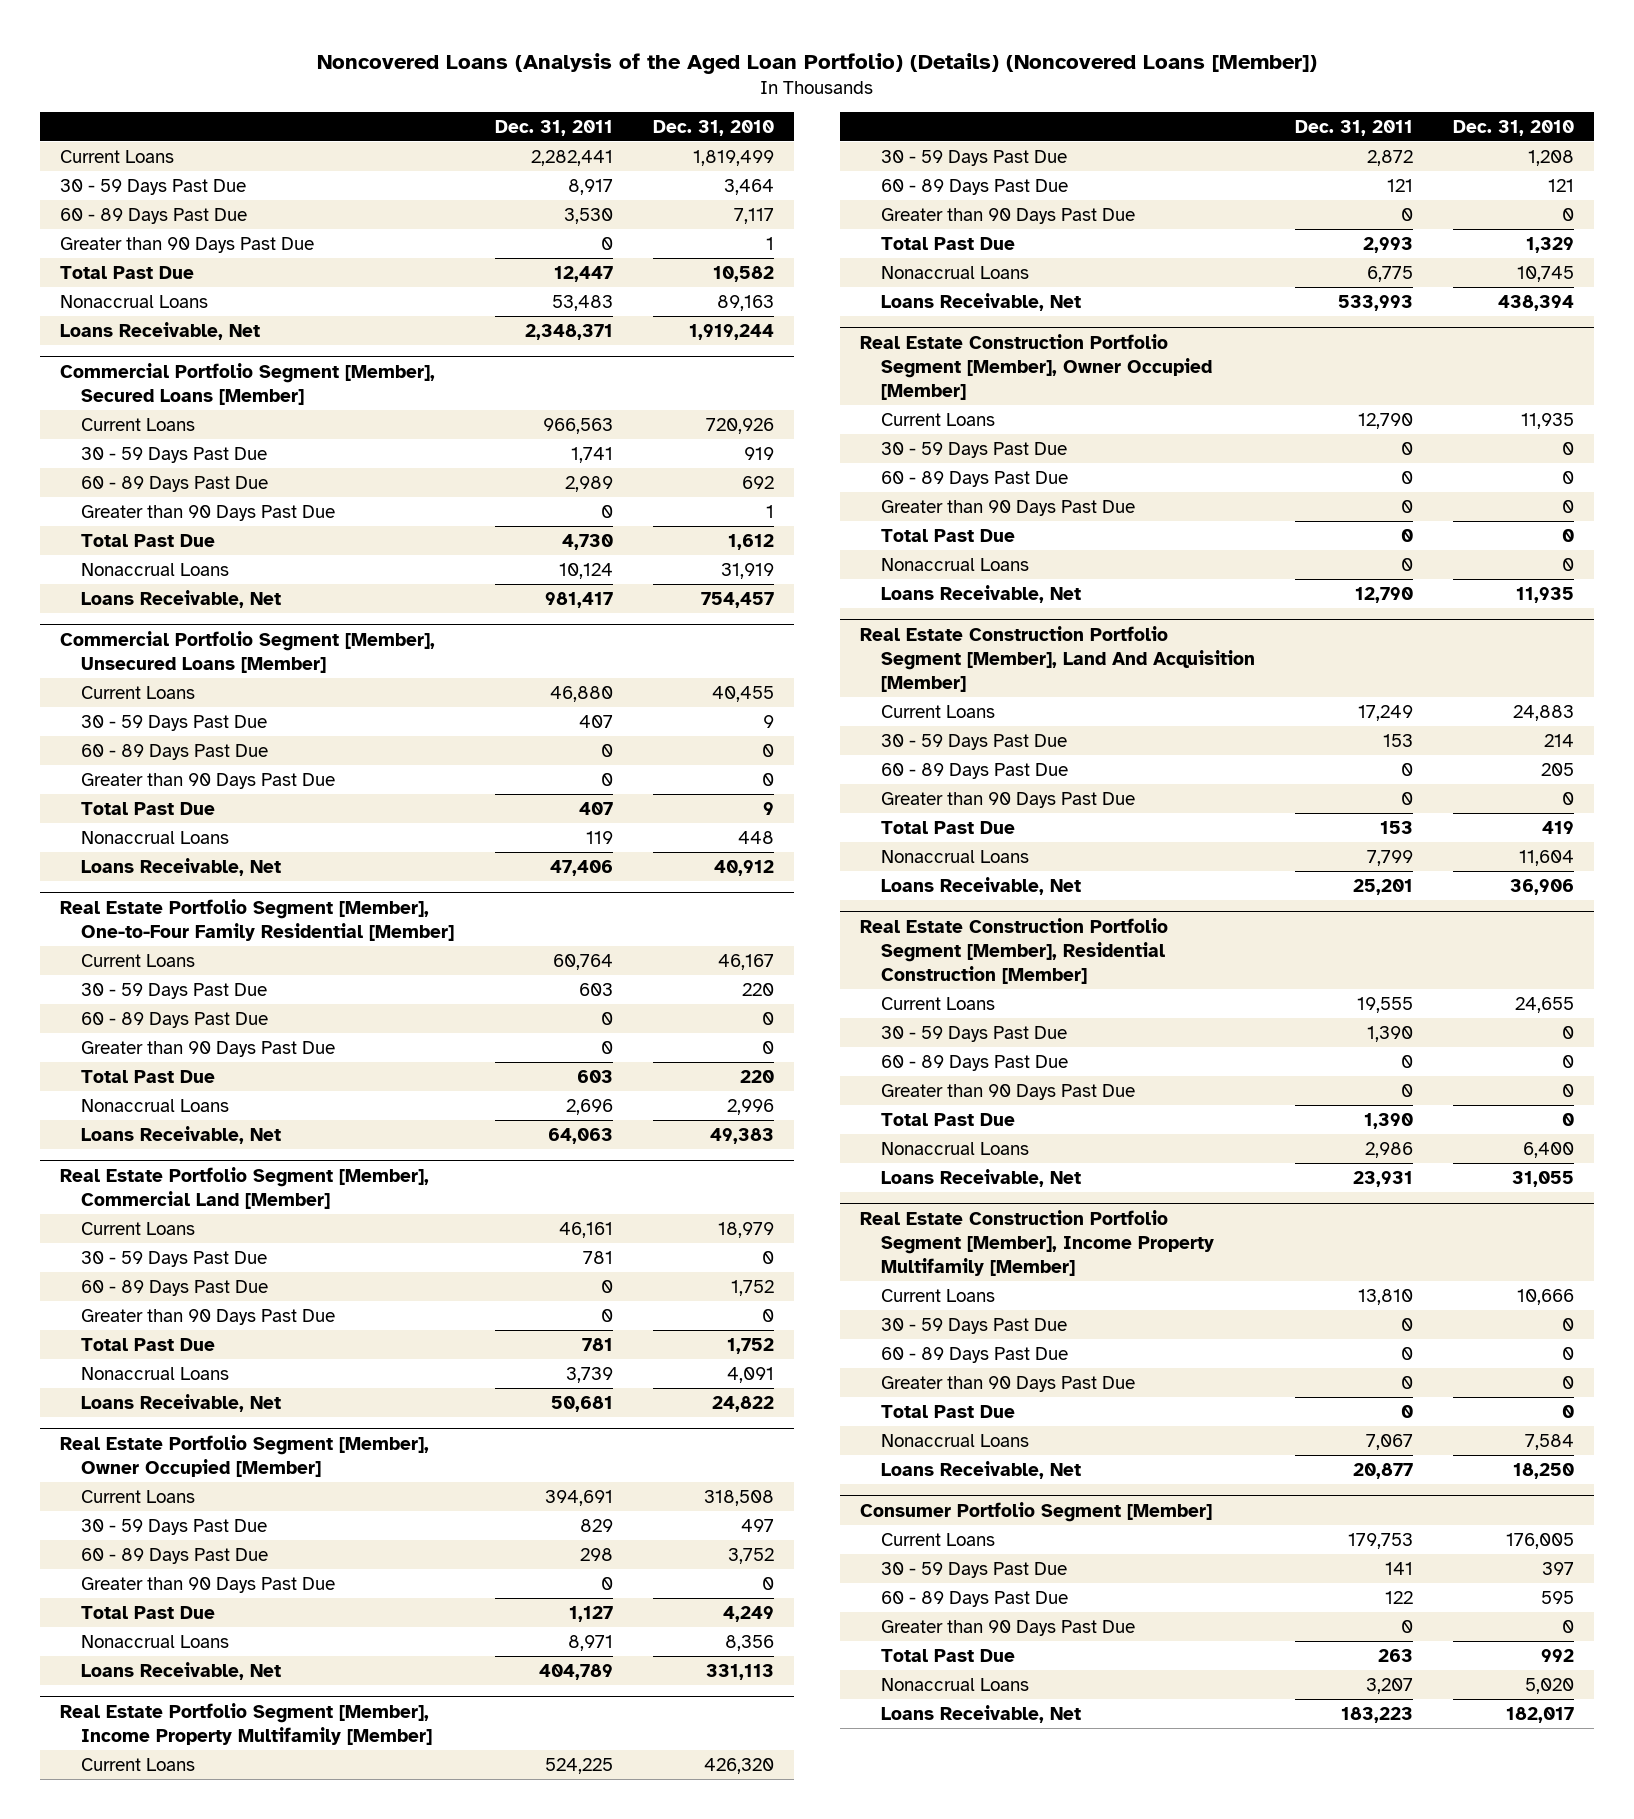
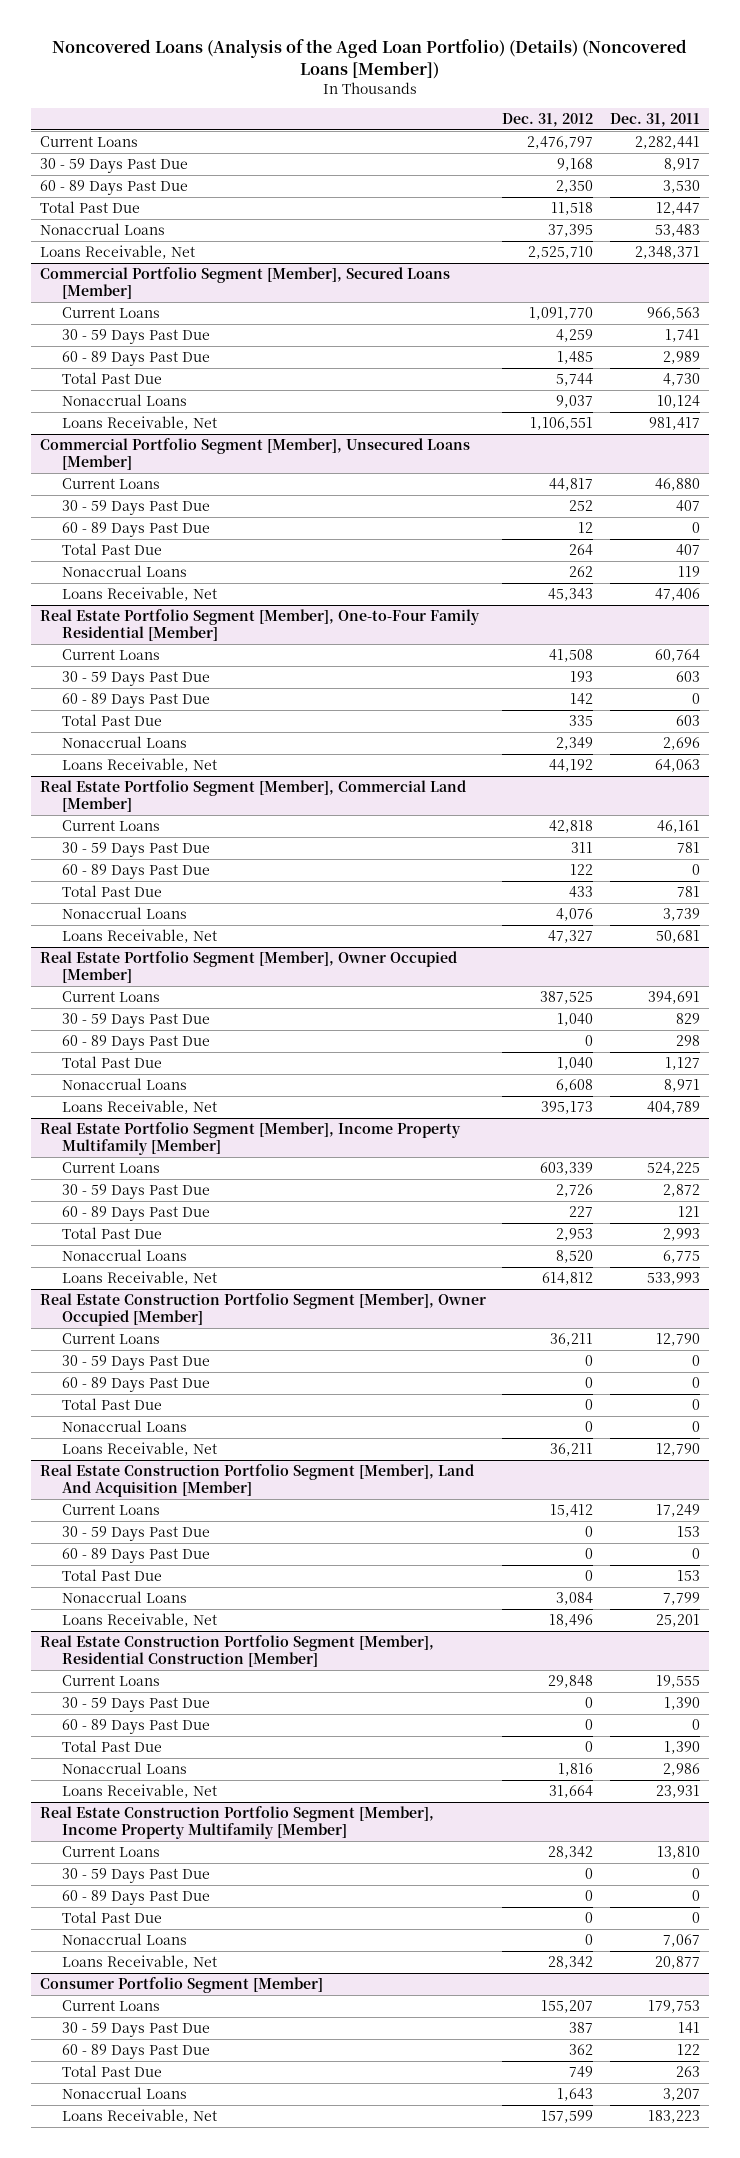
- | Dec. 31, 2011 | Dec. 31, 2010
+ | Dec. 31, 2012 | Dec. 31, 2011
- Greater than 90 Days Past Due | 0 | 1
@ Commercial Portfolio Segment [Member], Secured Loans [Member]
- Greater than 90 Days Past Due | 0 | 1
@ Commercial Portfolio Segment [Member], Unsecured Loans [Member]
- Greater than 90 Days Past Due | 0 | 0
@ Real Estate Portfolio Segment [Member], One-to-Four Family Residential [Member]
- Greater than 90 Days Past Due | 0 | 0
@ Real Estate Portfolio Segment [Member], Commercial Land [Member]
- Greater than 90 Days Past Due | 0 | 0
@ Real Estate Portfolio Segment [Member], Owner Occupied [Member]
- Greater than 90 Days Past Due | 0 | 0
@ Real Estate Portfolio Segment [Member], Income Property Multifamily [Member]
- Greater than 90 Days Past Due | 0 | 0
@ Real Estate Construction Portfolio Segment [Member], Owner Occupied [Member]
- Greater than 90 Days Past Due | 0 | 0
@ Real Estate Construction Portfolio Segment [Member], Land And Acquisition [Member]
- Greater than 90 Days Past Due | 0 | 0
@ Real Estate Construction Portfolio Segment [Member], Residential Construction [Member]
- Greater than 90 Days Past Due | 0 | 0
@ Real Estate Construction Portfolio Segment [Member], Income Property Multifamily [Member]
- Greater than 90 Days Past Due | 0 | 0
@ Consumer Portfolio Segment [Member]
- Greater than 90 Days Past Due | 0 | 0

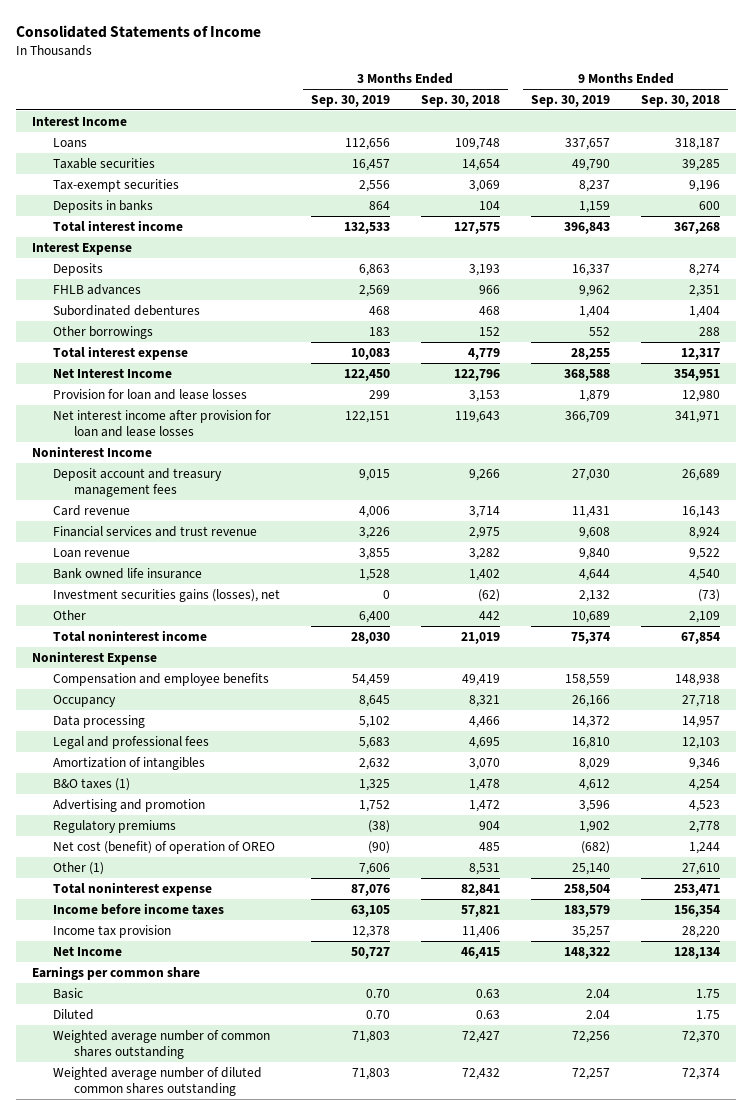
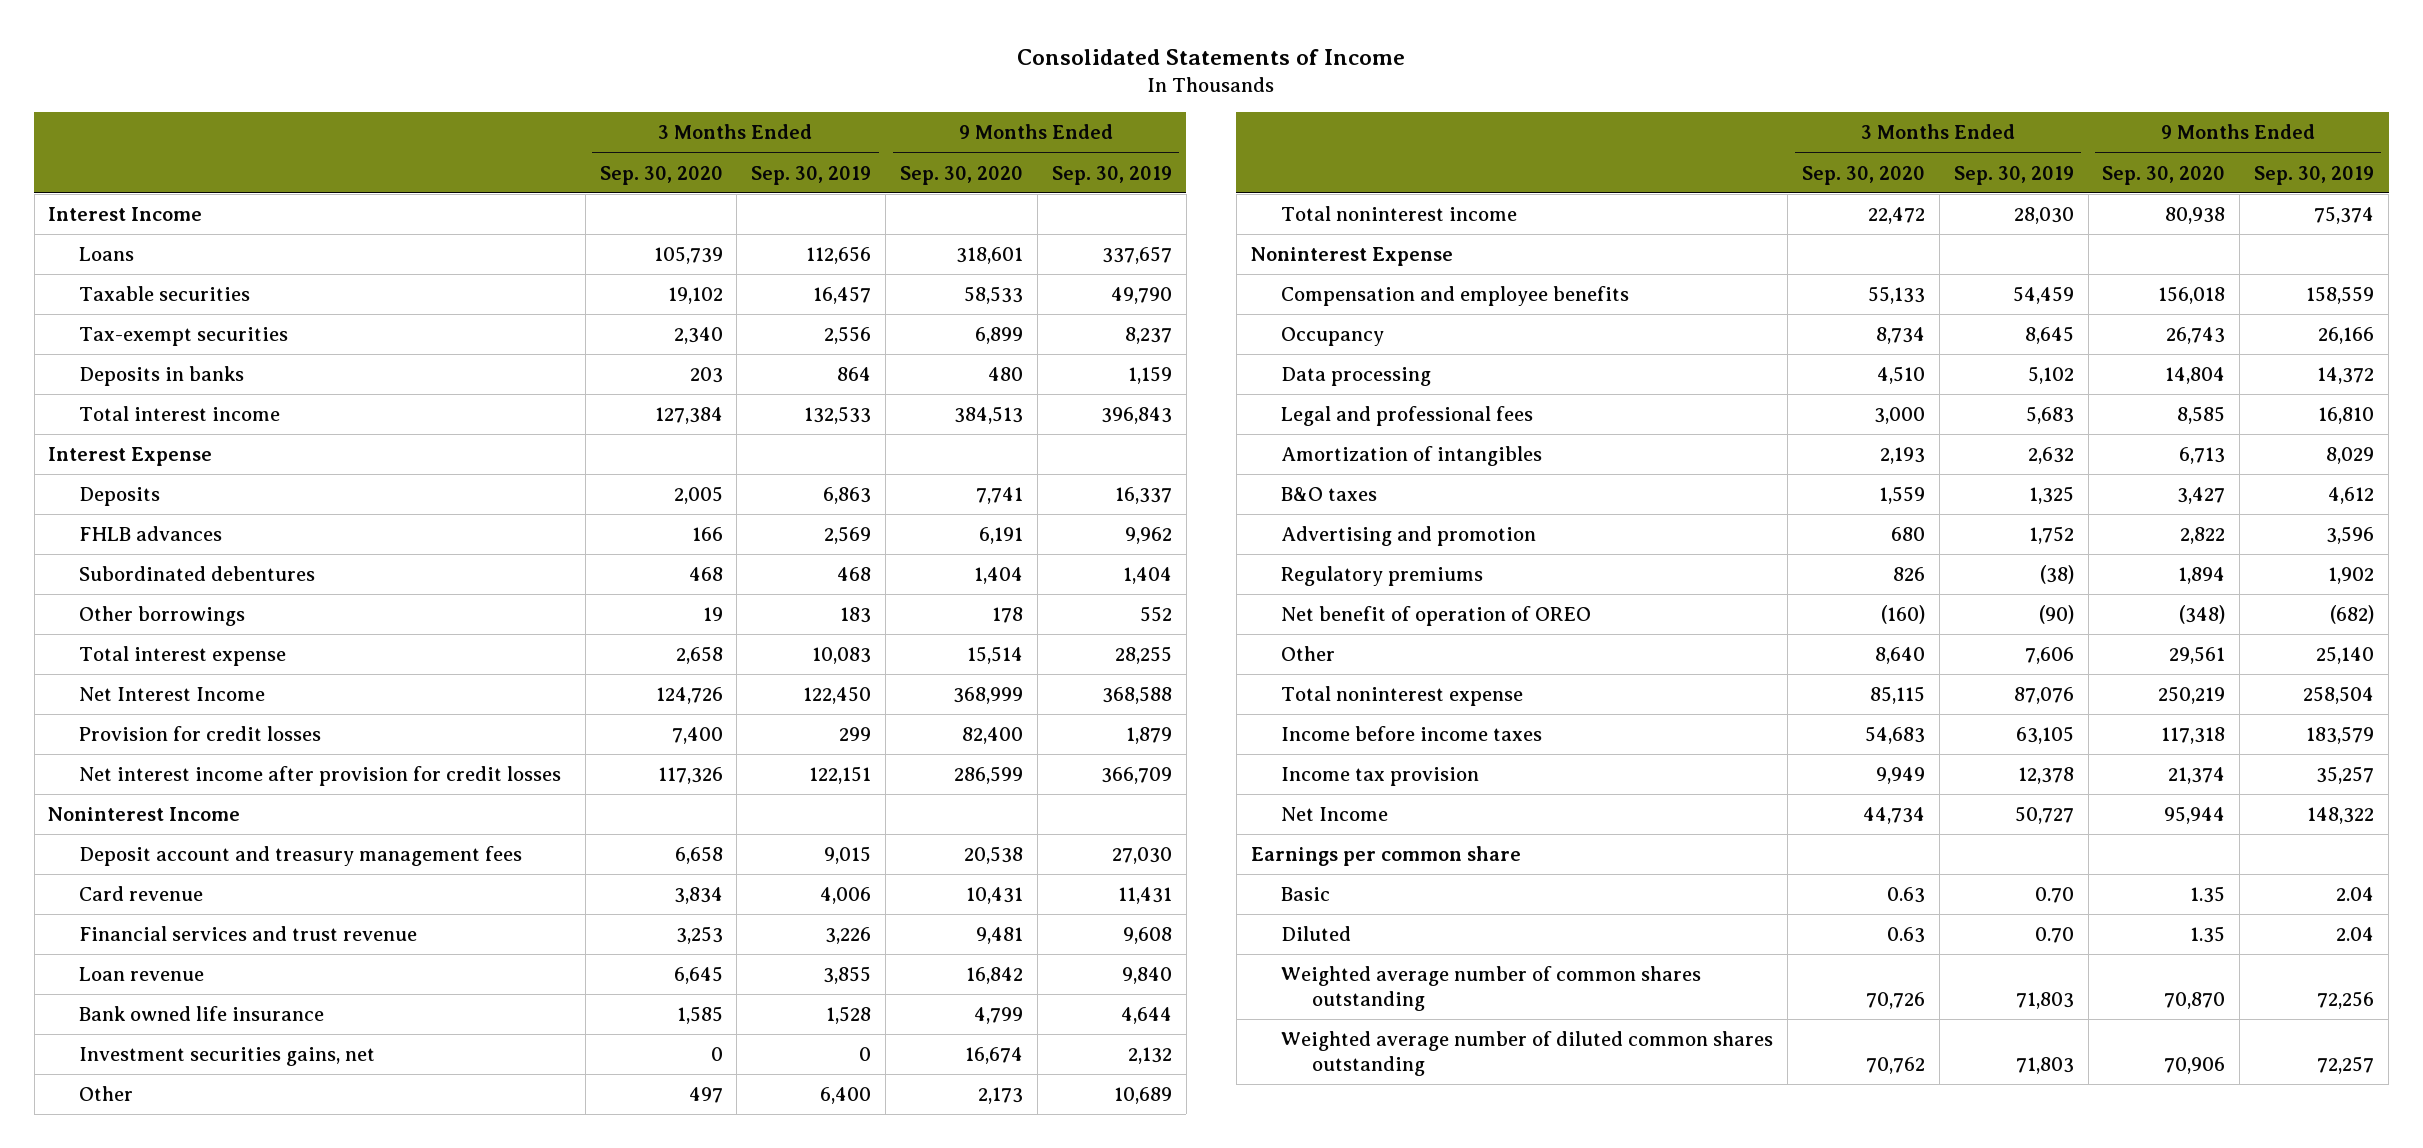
- | 3 Months Ended Sep. 30, 2019 | 3 Months Ended Sep. 30, 2018 | 9 Months Ended Sep. 30, 2019 | 9 Months Ended Sep. 30, 2018
+ | 3 Months Ended Sep. 30, 2020 | 3 Months Ended Sep. 30, 2019 | 9 Months Ended Sep. 30, 2020 | 9 Months Ended Sep. 30, 2019
- Provision for loan and lease losses | 299 | 3,153 | 1,879 | 12,980
- Net interest income after provision for loan and lease losses | 122,151 | 119,643 | 366,709 | 341,971
+ Provision for credit losses | 7,400 | 299 | 82,400 | 1,879
+ Net interest income after provision for credit losses | 117,326 | 122,151 | 286,599 | 366,709
- Investment securities gains (losses), net | 0 | (62) | 2,132 | (73)
+ Investment securities gains, net | 0 | 0 | 16,674 | 2,132
- B&O taxes (1) | 1,325 | 1,478 | 4,612 | 4,254
+ B&O taxes | 1,559 | 1,325 | 3,427 | 4,612
- Net cost (benefit) of operation of OREO | (90) | 485 | (682) | 1,244
- Other (1) | 7,606 | 8,531 | 25,140 | 27,610
+ Net benefit of operation of OREO | (160) | (90) | (348) | (682)
+ Other | 8,640 | 7,606 | 29,561 | 25,140

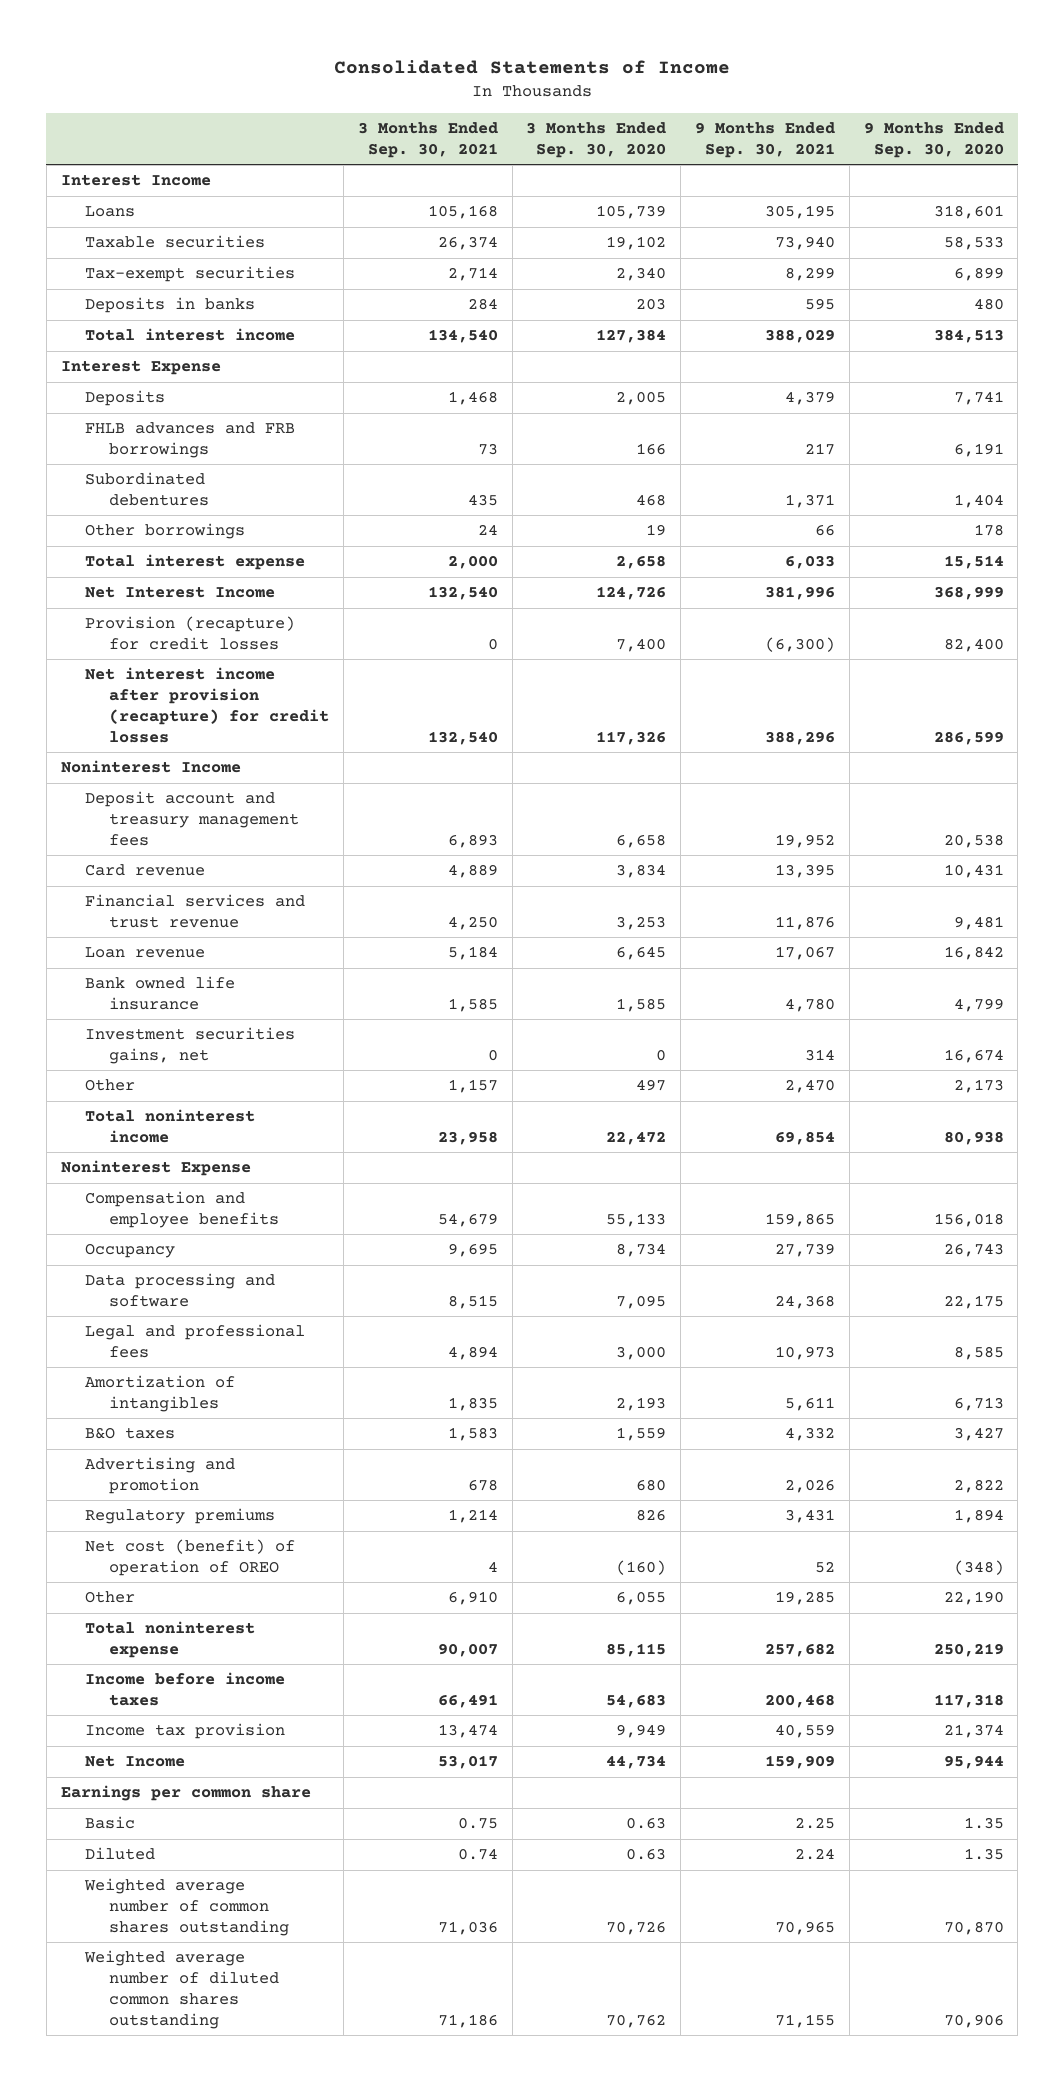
- | 3 Months Ended Sep. 30, 2020 | 3 Months Ended Sep. 30, 2019 | 9 Months Ended Sep. 30, 2020 | 9 Months Ended Sep. 30, 2019
+ | 3 Months Ended Sep. 30, 2021 | 3 Months Ended Sep. 30, 2020 | 9 Months Ended Sep. 30, 2021 | 9 Months Ended Sep. 30, 2020
- FHLB advances | 166 | 2,569 | 6,191 | 9,962
+ FHLB advances and FRB borrowings | 73 | 166 | 217 | 6,191
- Provision for credit losses | 7,400 | 299 | 82,400 | 1,879
- Net interest income after provision for credit losses | 117,326 | 122,151 | 286,599 | 366,709
+ Provision (recapture) for credit losses | 0 | 7,400 | (6,300) | 82,400
+ Net interest income after provision (recapture) for credit losses | 132,540 | 117,326 | 388,296 | 286,599
- Data processing | 4,510 | 5,102 | 14,804 | 14,372
+ Data processing and software | 8,515 | 7,095 | 24,368 | 22,175
- Net benefit of operation of OREO | (160) | (90) | (348) | (682)
- Other | 8,640 | 7,606 | 29,561 | 25,140
+ Net cost (benefit) of operation of OREO | 4 | (160) | 52 | (348)
+ Other | 6,910 | 6,055 | 19,285 | 22,190

